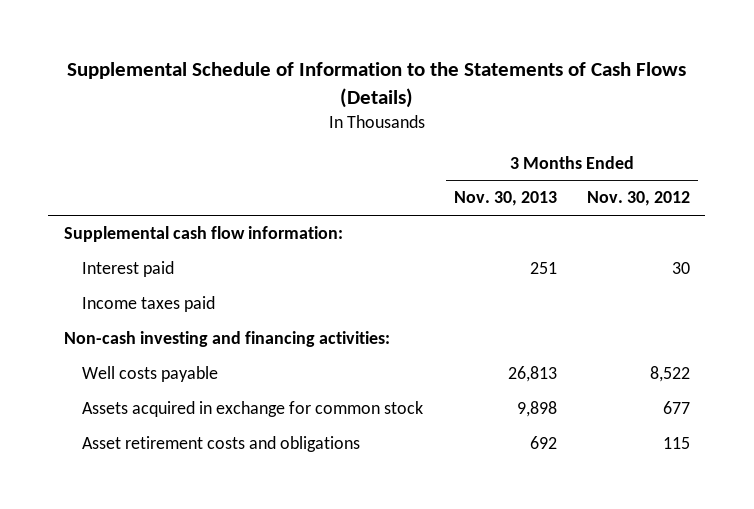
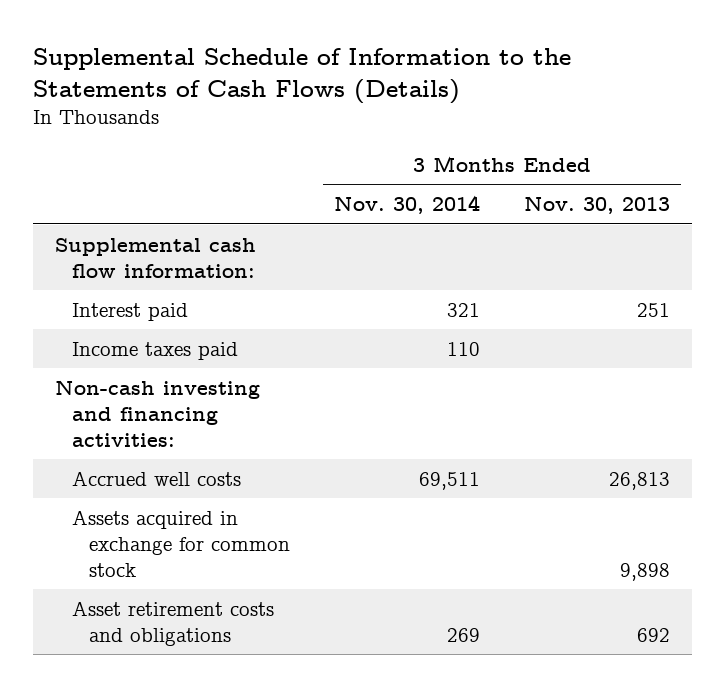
- | 3 Months Ended Nov. 30, 2013 | 3 Months Ended Nov. 30, 2012
+ | 3 Months Ended Nov. 30, 2014 | 3 Months Ended Nov. 30, 2013
- Well costs payable | 26,813 | 8,522
+ Accrued well costs | 69,511 | 26,813

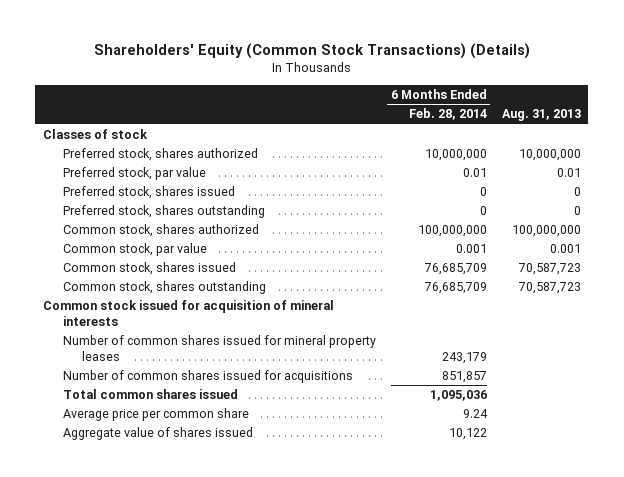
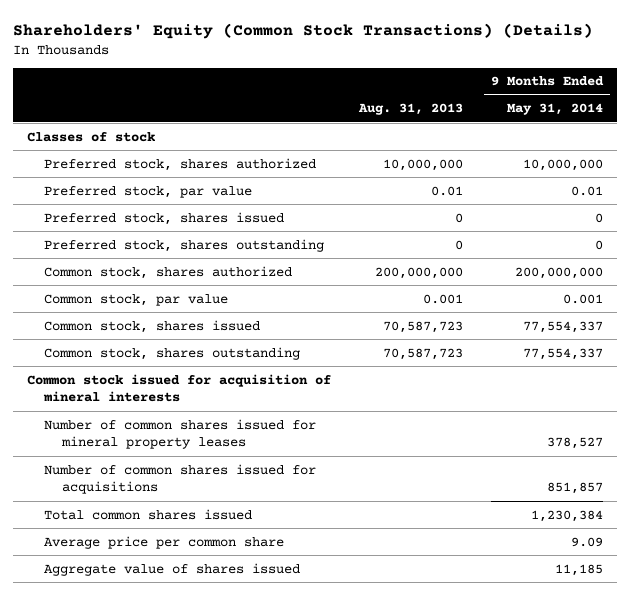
- | 6 Months Ended Feb. 28, 2014 | Aug. 31, 2013
+ | Aug. 31, 2013 | 9 Months Ended May 31, 2014
- Common stock, shares authorized | 100,000,000 | 100,000,000
+ Common stock, shares authorized | 200,000,000 | 200,000,000

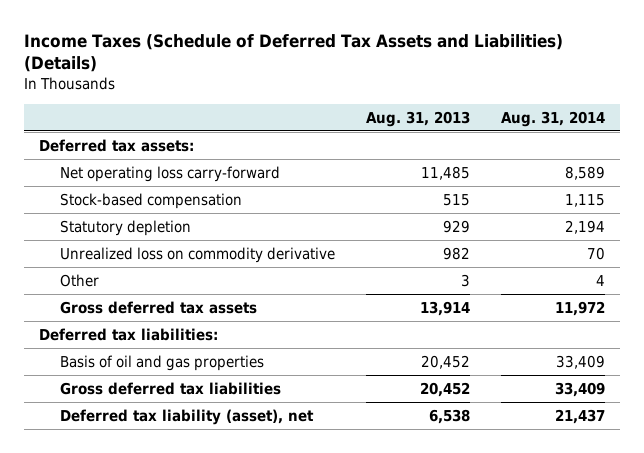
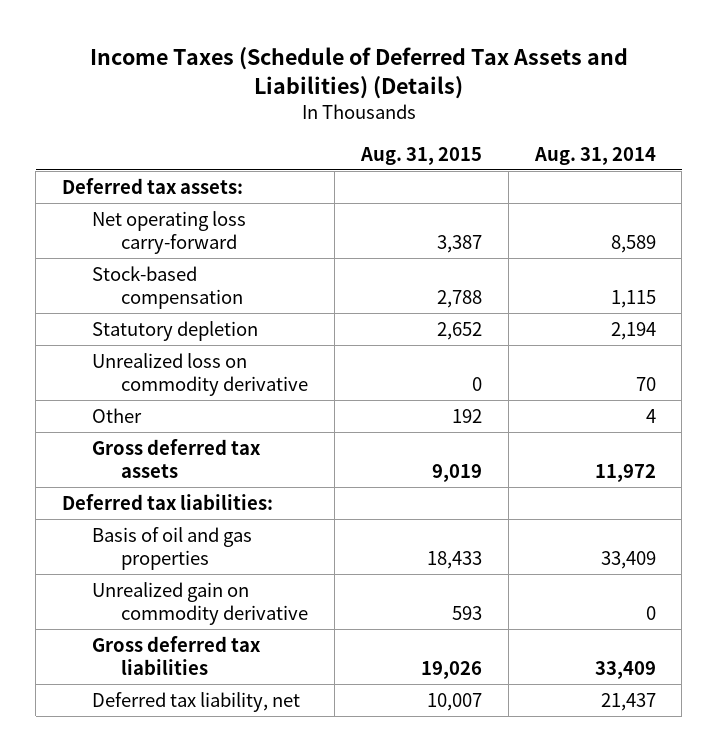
- | Aug. 31, 2013 | Aug. 31, 2014
+ | Aug. 31, 2015 | Aug. 31, 2014
+ Unrealized gain on commodity derivative | 593 | 0
- Deferred tax liability (asset), net | 6,538 | 21,437
+ Deferred tax liability, net | 10,007 | 21,437

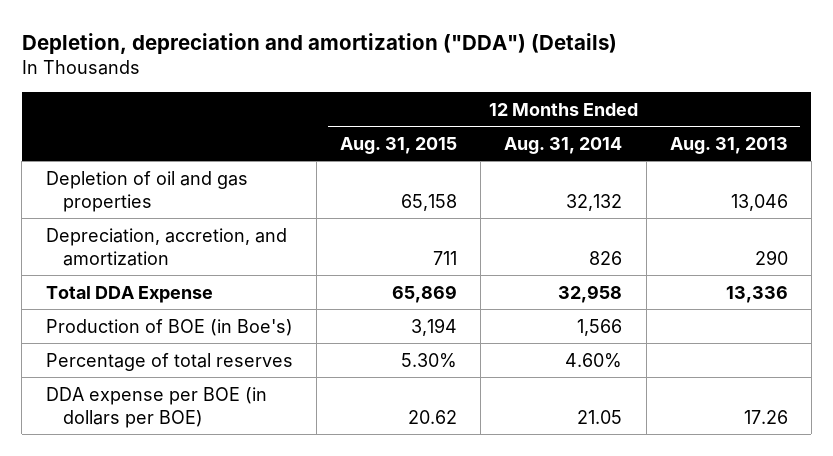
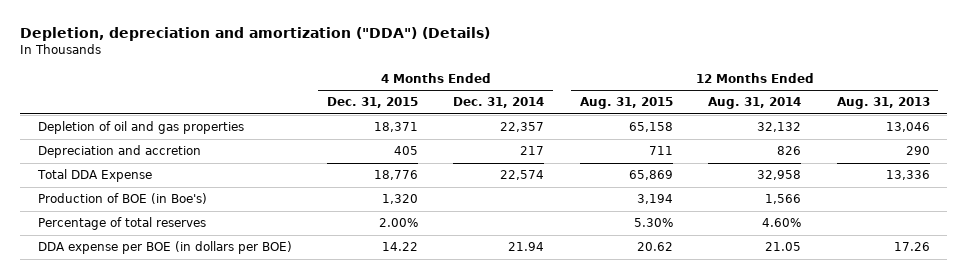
- | 12 Months Ended Aug. 31, 2015 | 12 Months Ended Aug. 31, 2014 | 12 Months Ended Aug. 31, 2013
+ | 4 Months Ended Dec. 31, 2015 | 4 Months Ended Dec. 31, 2014 | 12 Months Ended Aug. 31, 2015 | 12 Months Ended Aug. 31, 2014 | 12 Months Ended Aug. 31, 2013
- Depreciation, accretion, and amortization | 711 | 826 | 290
+ Depreciation and accretion | 405 | 217 | 711 | 826 | 290

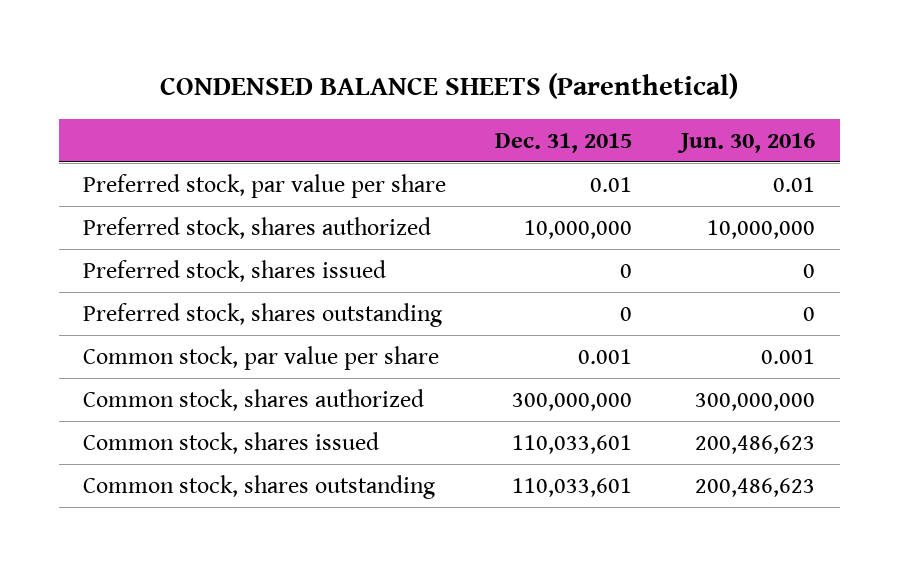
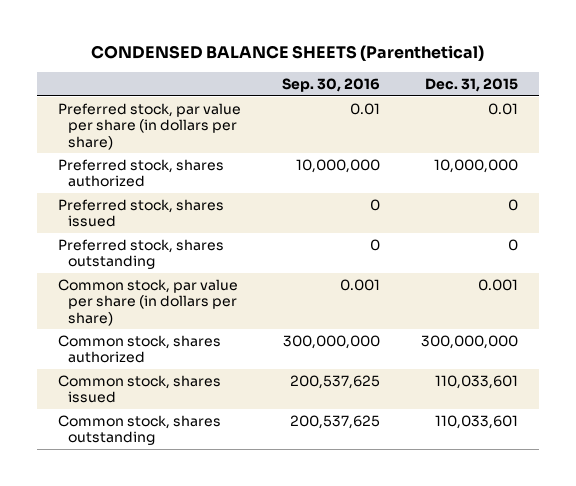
- | Dec. 31, 2015 | Jun. 30, 2016
+ | Sep. 30, 2016 | Dec. 31, 2015
- Preferred stock, par value per share | 0.01 | 0.01
+ Preferred stock, par value per share (in dollars per share) | 0.01 | 0.01
- Common stock, par value per share | 0.001 | 0.001
+ Common stock, par value per share (in dollars per share) | 0.001 | 0.001

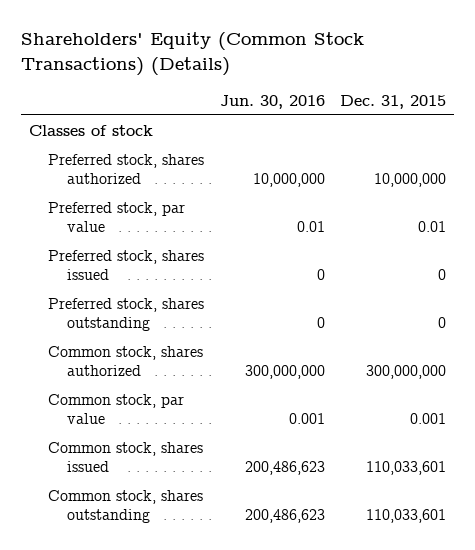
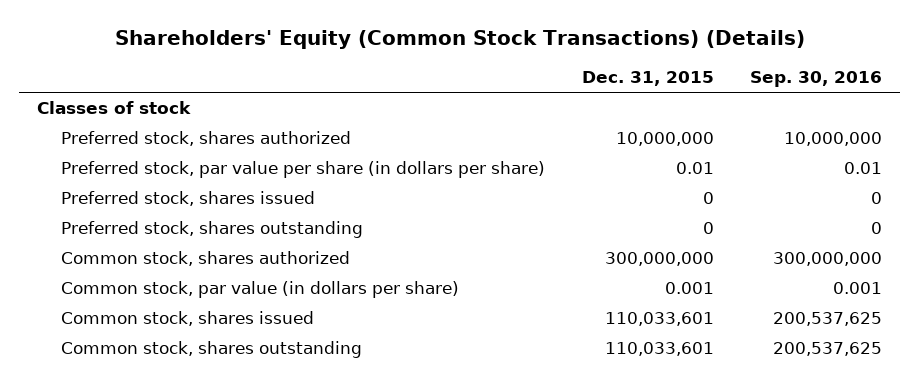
- | Jun. 30, 2016 | Dec. 31, 2015
+ | Dec. 31, 2015 | Sep. 30, 2016
- Preferred stock, par value | 0.01 | 0.01
+ Preferred stock, par value per share (in dollars per share) | 0.01 | 0.01
- Common stock, par value | 0.001 | 0.001
+ Common stock, par value (in dollars per share) | 0.001 | 0.001

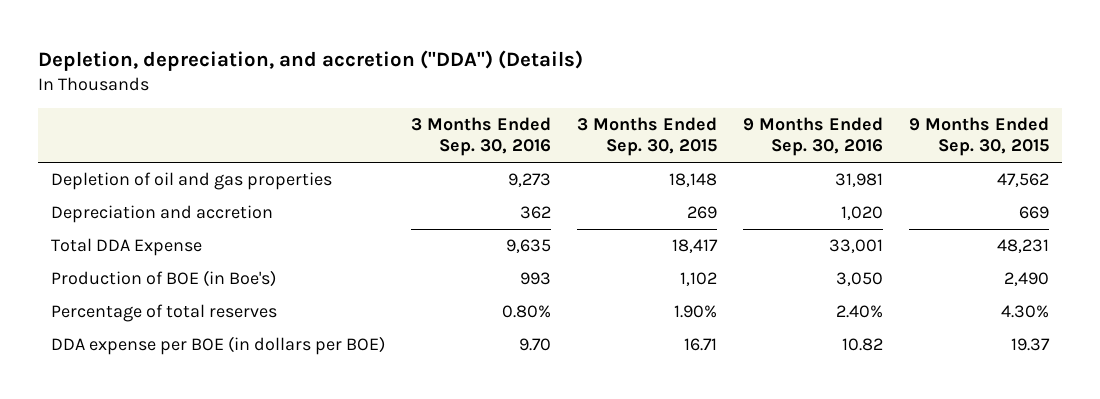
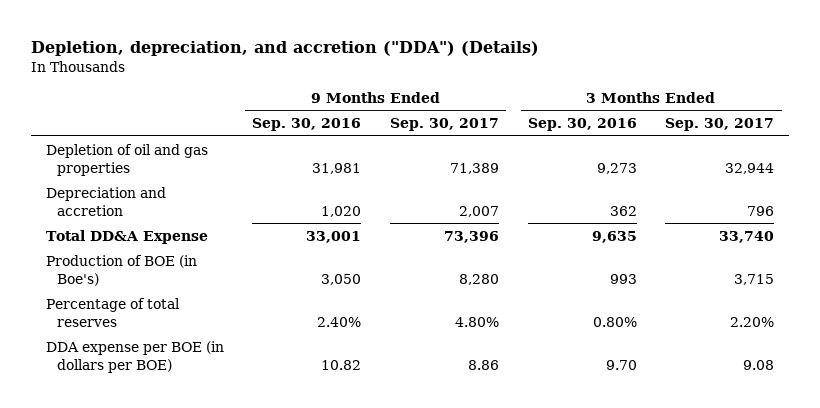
- | 3 Months Ended Sep. 30, 2016 | 3 Months Ended Sep. 30, 2015 | 9 Months Ended Sep. 30, 2016 | 9 Months Ended Sep. 30, 2015
+ | 9 Months Ended Sep. 30, 2016 | 9 Months Ended Sep. 30, 2017 | 3 Months Ended Sep. 30, 2016 | 3 Months Ended Sep. 30, 2017
- Total DDA Expense | 9,635 | 18,417 | 33,001 | 48,231
+ Total DD&A Expense | 33,001 | 73,396 | 9,635 | 33,740

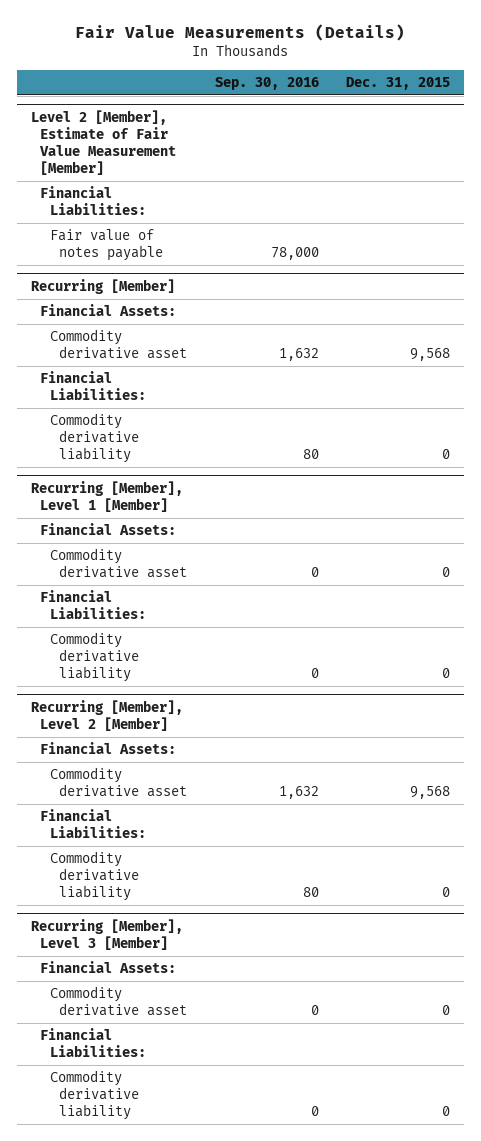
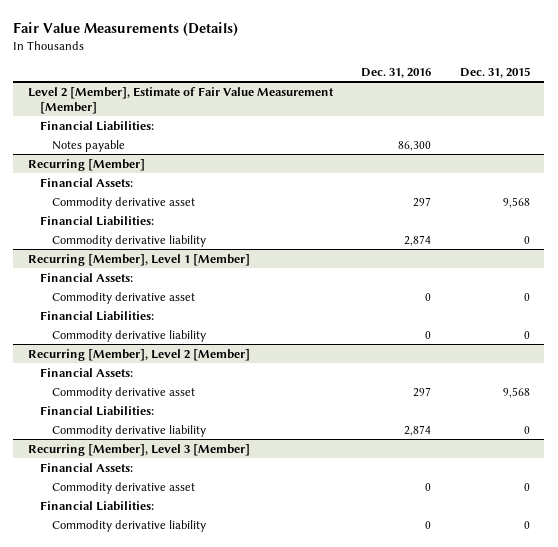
- | Sep. 30, 2016 | Dec. 31, 2015
+ | Dec. 31, 2016 | Dec. 31, 2015
@ Level 2 [Member], Estimate of Fair Value Measurement [Member]
- Fair value of notes payable | 78,000 |
+ Notes payable | 86,300 |

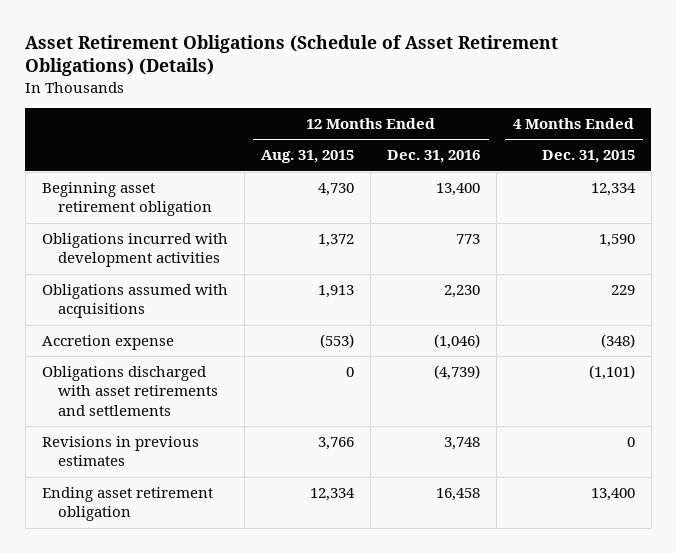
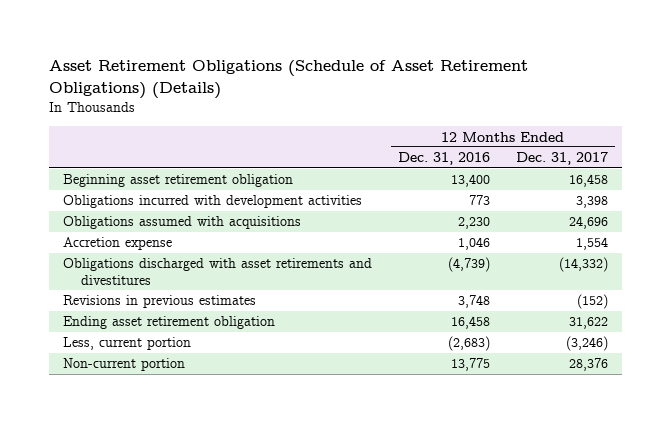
- | 12 Months Ended Aug. 31, 2015 | 12 Months Ended Dec. 31, 2016 | 4 Months Ended Dec. 31, 2015
+ | 12 Months Ended Dec. 31, 2016 | 12 Months Ended Dec. 31, 2017
- Accretion expense | (553) | (1,046) | (348)
- Obligations discharged with asset retirements and settlements | 0 | (4,739) | (1,101)
+ Accretion expense | 1,046 | 1,554
+ Obligations discharged with asset retirements and divestitures | (4,739) | (14,332)
+ Less, current portion | (2,683) | (3,246)
+ Non-current portion | 13,775 | 28,376

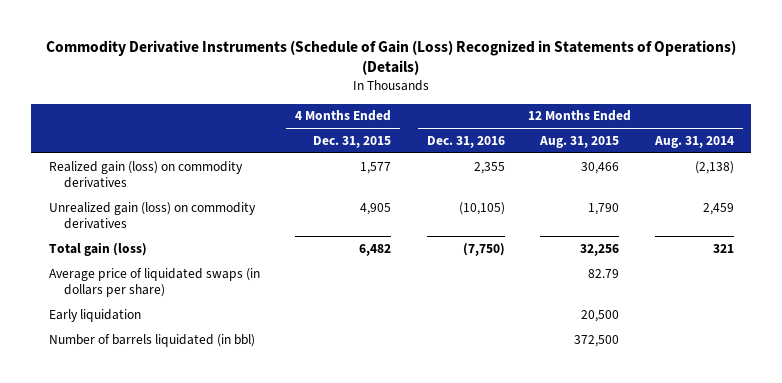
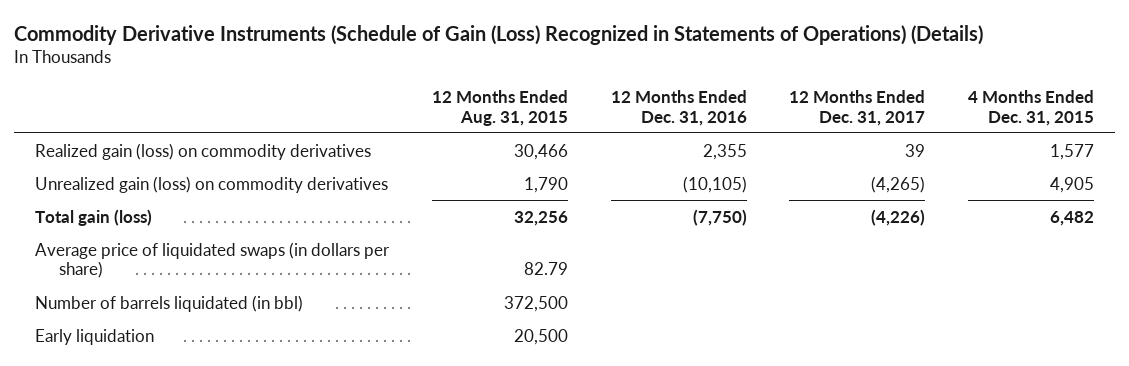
- | 4 Months Ended Dec. 31, 2015 | 12 Months Ended Dec. 31, 2016 | 12 Months Ended Aug. 31, 2015 | 12 Months Ended Aug. 31, 2014
+ | 12 Months Ended Aug. 31, 2015 | 12 Months Ended Dec. 31, 2016 | 12 Months Ended Dec. 31, 2017 | 4 Months Ended Dec. 31, 2015
moved down: Early liquidation | 20,500 | | |

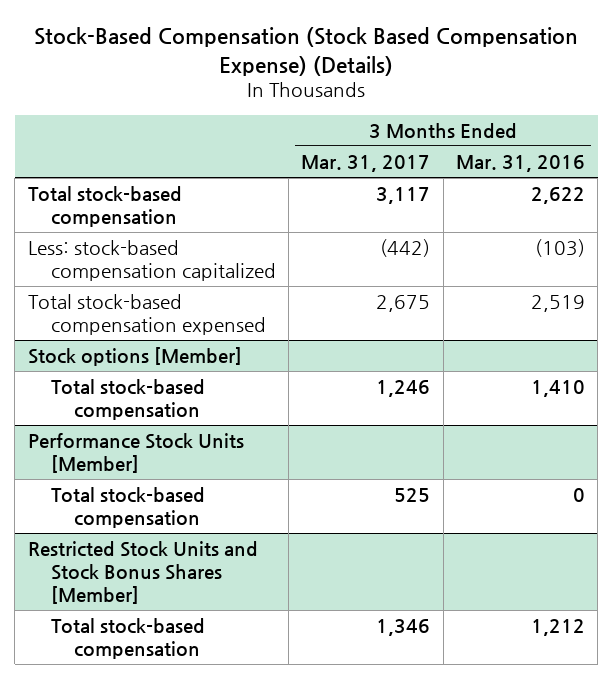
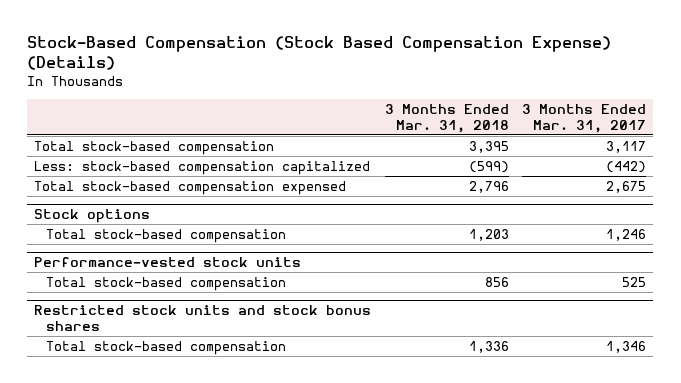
- | 3 Months Ended Mar. 31, 2017 | 3 Months Ended Mar. 31, 2016
+ | 3 Months Ended Mar. 31, 2018 | 3 Months Ended Mar. 31, 2017
- Stock options [Member]
+ Stock options
- Performance Stock Units [Member]
+ Performance-vested stock units
- Restricted Stock Units and Stock Bonus Shares [Member]
+ Restricted stock units and stock bonus shares

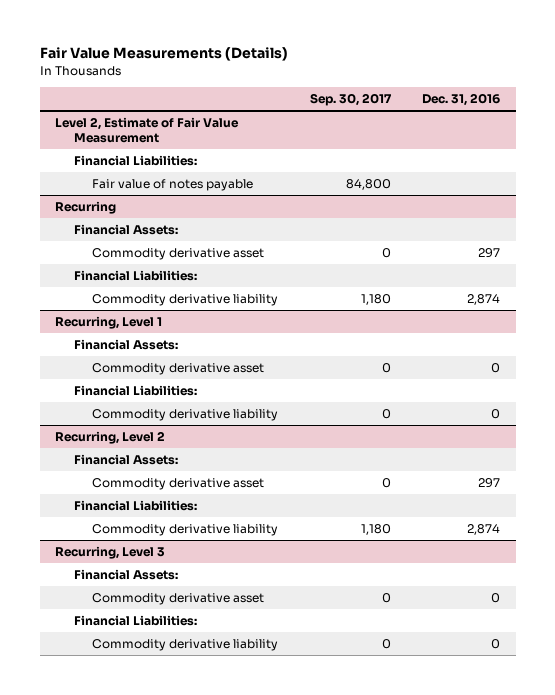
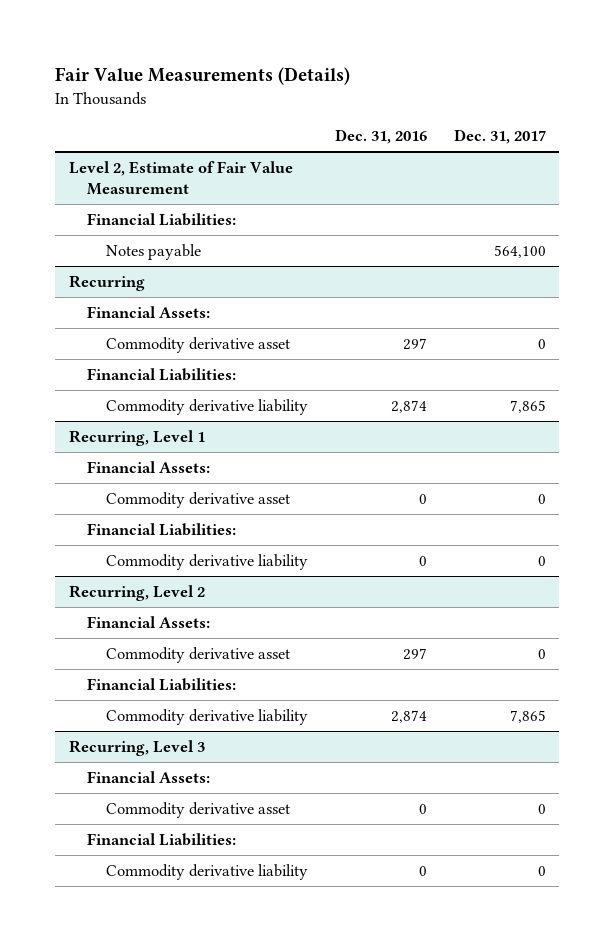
- | Sep. 30, 2017 | Dec. 31, 2016
+ | Dec. 31, 2016 | Dec. 31, 2017
@ Level 2, Estimate of Fair Value Measurement
- Fair value of notes payable | 84,800 |
+ Notes payable | | 564,100

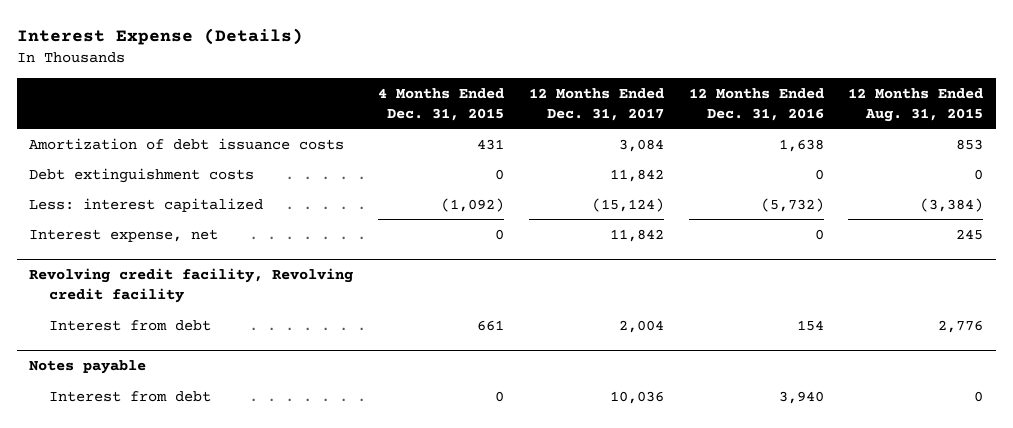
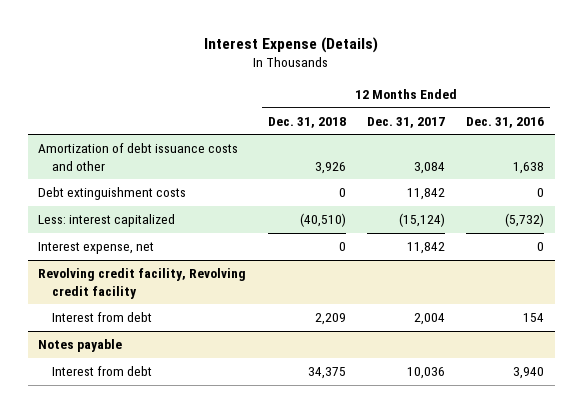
- | 4 Months Ended Dec. 31, 2015 | 12 Months Ended Dec. 31, 2017 | 12 Months Ended Dec. 31, 2016 | 12 Months Ended Aug. 31, 2015
+ | 12 Months Ended Dec. 31, 2018 | 12 Months Ended Dec. 31, 2017 | 12 Months Ended Dec. 31, 2016
- Amortization of debt issuance costs | 431 | 3,084 | 1,638 | 853
+ Amortization of debt issuance costs and other | 3,926 | 3,084 | 1,638

